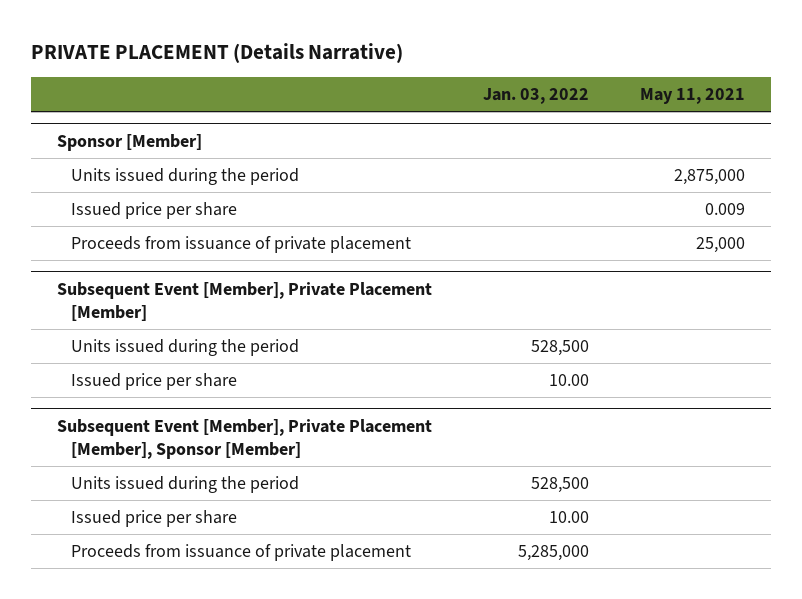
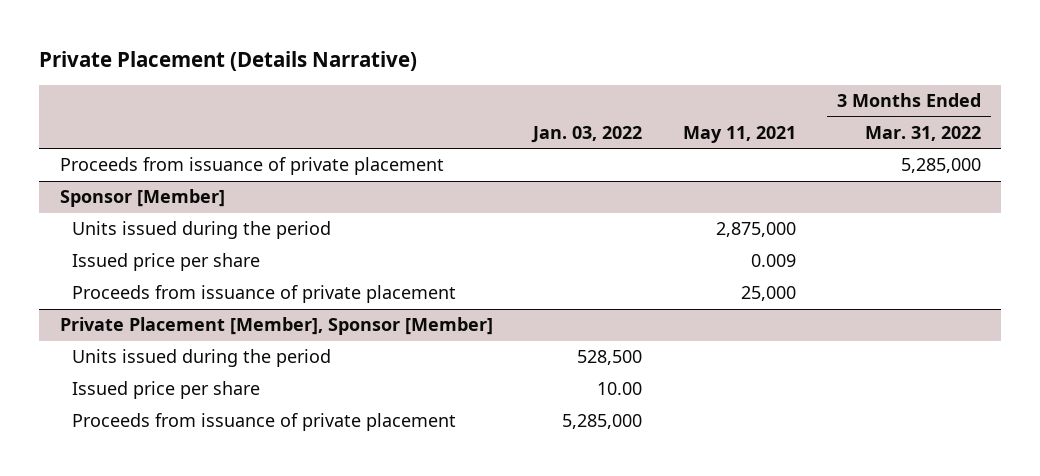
- PRIVATE PLACEMENT (Details Narrative)
+ Private Placement (Details Narrative)
- | Jan. 03, 2022 | May 11, 2021
+ | Jan. 03, 2022 | May 11, 2021 | 3 Months Ended Mar. 31, 2022
+ Proceeds from issuance of private placement | | | 5,285,000
- Subsequent Event [Member], Private Placement [Member]
- Units issued during the period | 528,500 |
- Issued price per share | 10.00 |
- Subsequent Event [Member], Private Placement [Member], Sponsor [Member]
+ Private Placement [Member], Sponsor [Member]

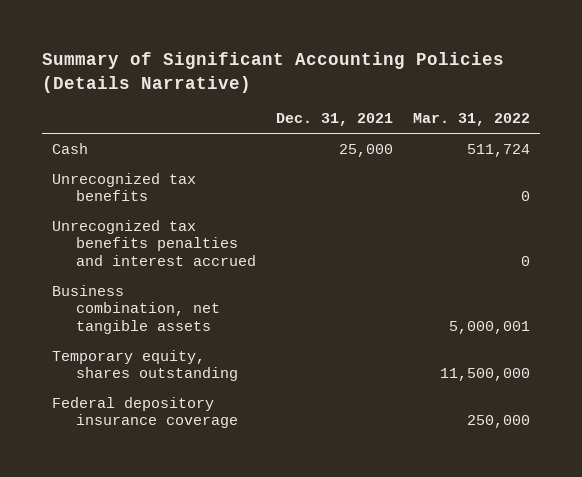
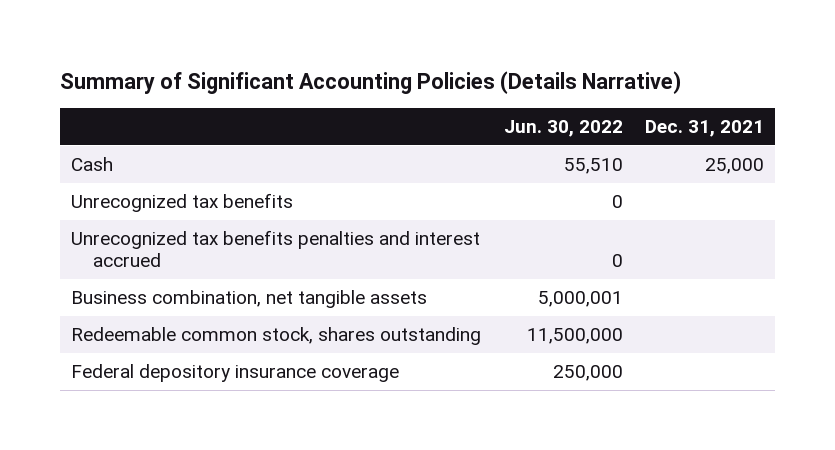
- | Dec. 31, 2021 | Mar. 31, 2022
+ | Jun. 30, 2022 | Dec. 31, 2021
- Temporary equity, shares outstanding | | 11,500,000
+ Redeemable common stock, shares outstanding | 11,500,000 |

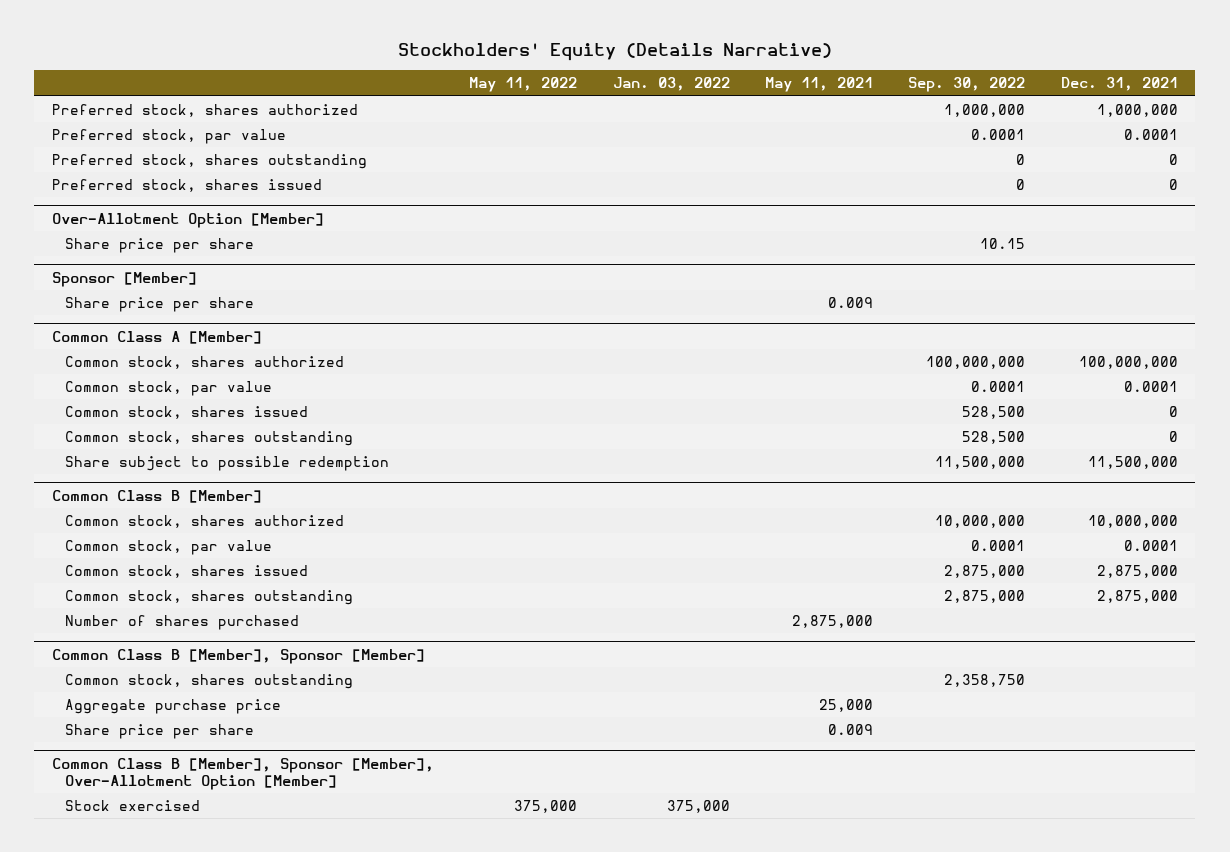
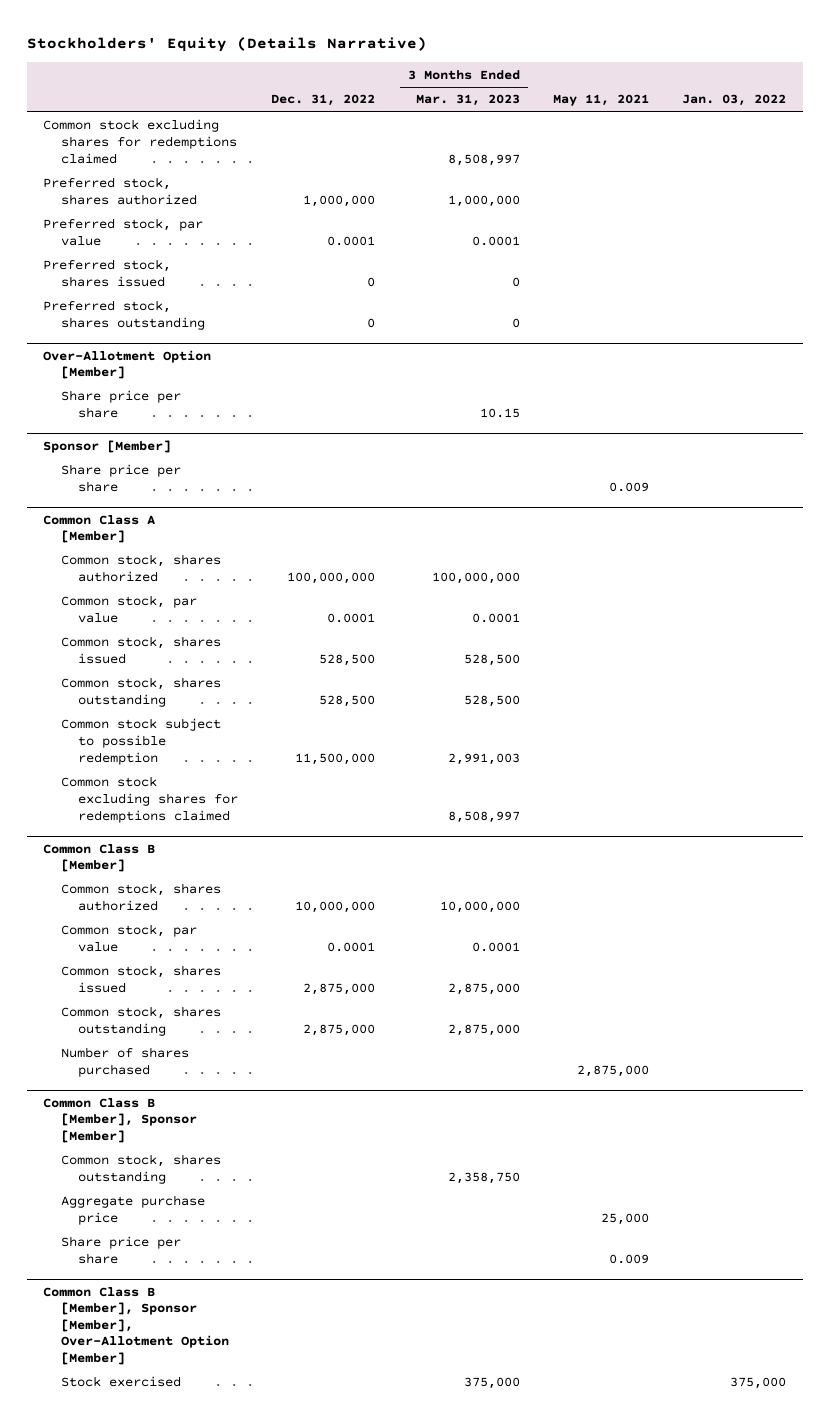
- | May 11, 2022 | Jan. 03, 2022 | May 11, 2021 | Sep. 30, 2022 | Dec. 31, 2021
+ | Dec. 31, 2022 | 3 Months Ended Mar. 31, 2023 | May 11, 2021 | Jan. 03, 2022
+ Common stock excluding shares for redemptions claimed | | 8,508,997 | |
moved down: Preferred stock, shares outstanding | 0 | 0 | |
@ Common Class A [Member]
- Share subject to possible redemption | | | | 11,500,000 | 11,500,000
+ Common stock subject to possible redemption | 11,500,000 | 2,991,003 | |
+ Common stock excluding shares for redemptions claimed | | 8,508,997 | |

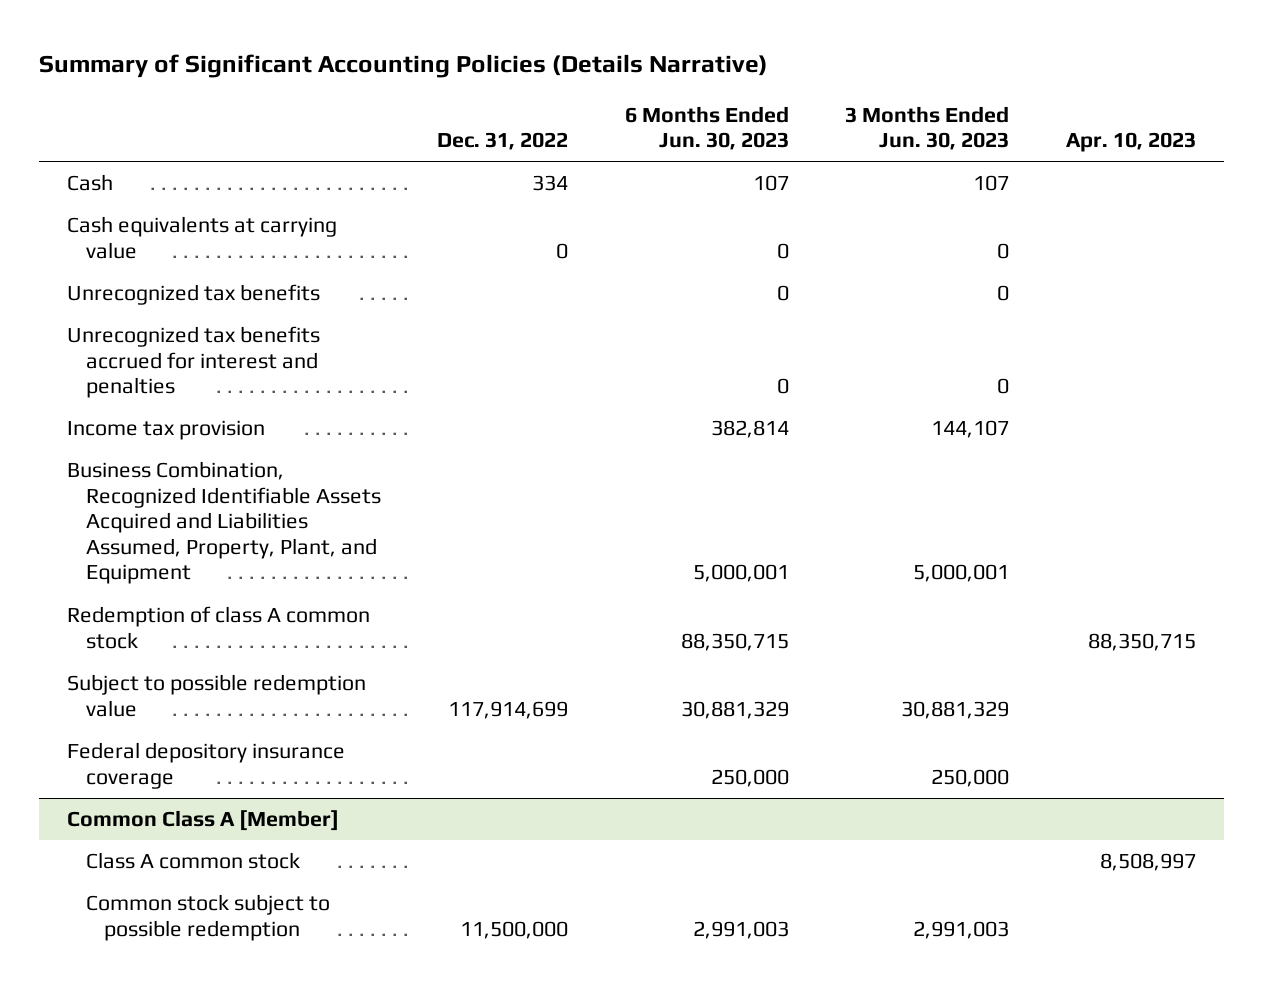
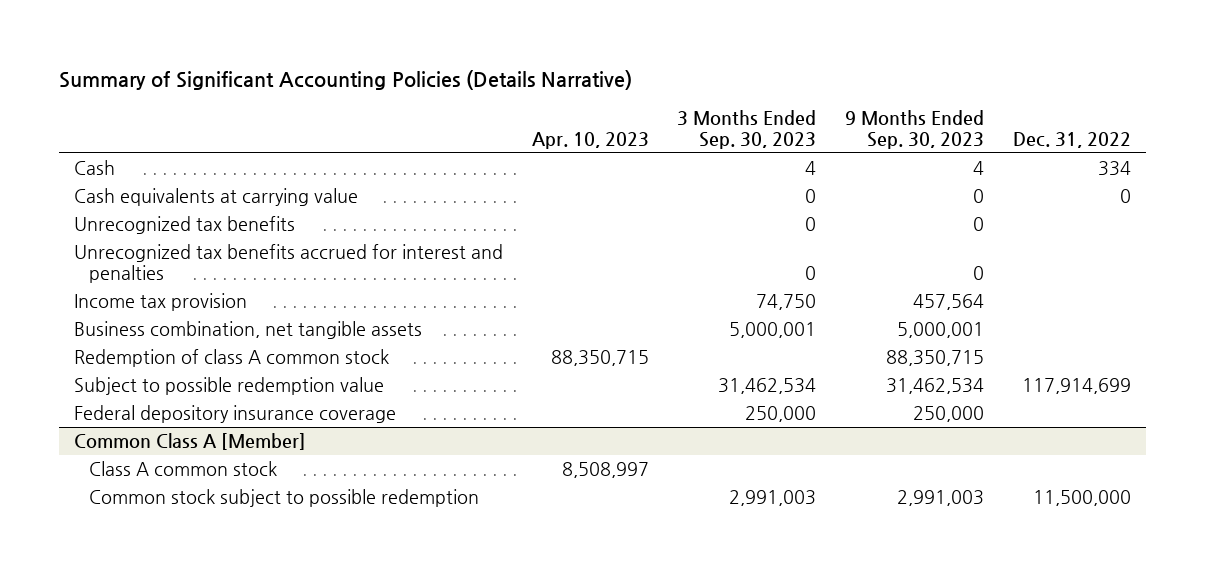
- | Dec. 31, 2022 | 6 Months Ended Jun. 30, 2023 | 3 Months Ended Jun. 30, 2023 | Apr. 10, 2023
+ | Apr. 10, 2023 | 3 Months Ended Sep. 30, 2023 | 9 Months Ended Sep. 30, 2023 | Dec. 31, 2022
- Business Combination, Recognized Identifiable Assets Acquired and Liabilities Assumed, Property, Plant, and Equipment | | 5,000,001 | 5,000,001 |
+ Business combination, net tangible assets | | 5,000,001 | 5,000,001 |

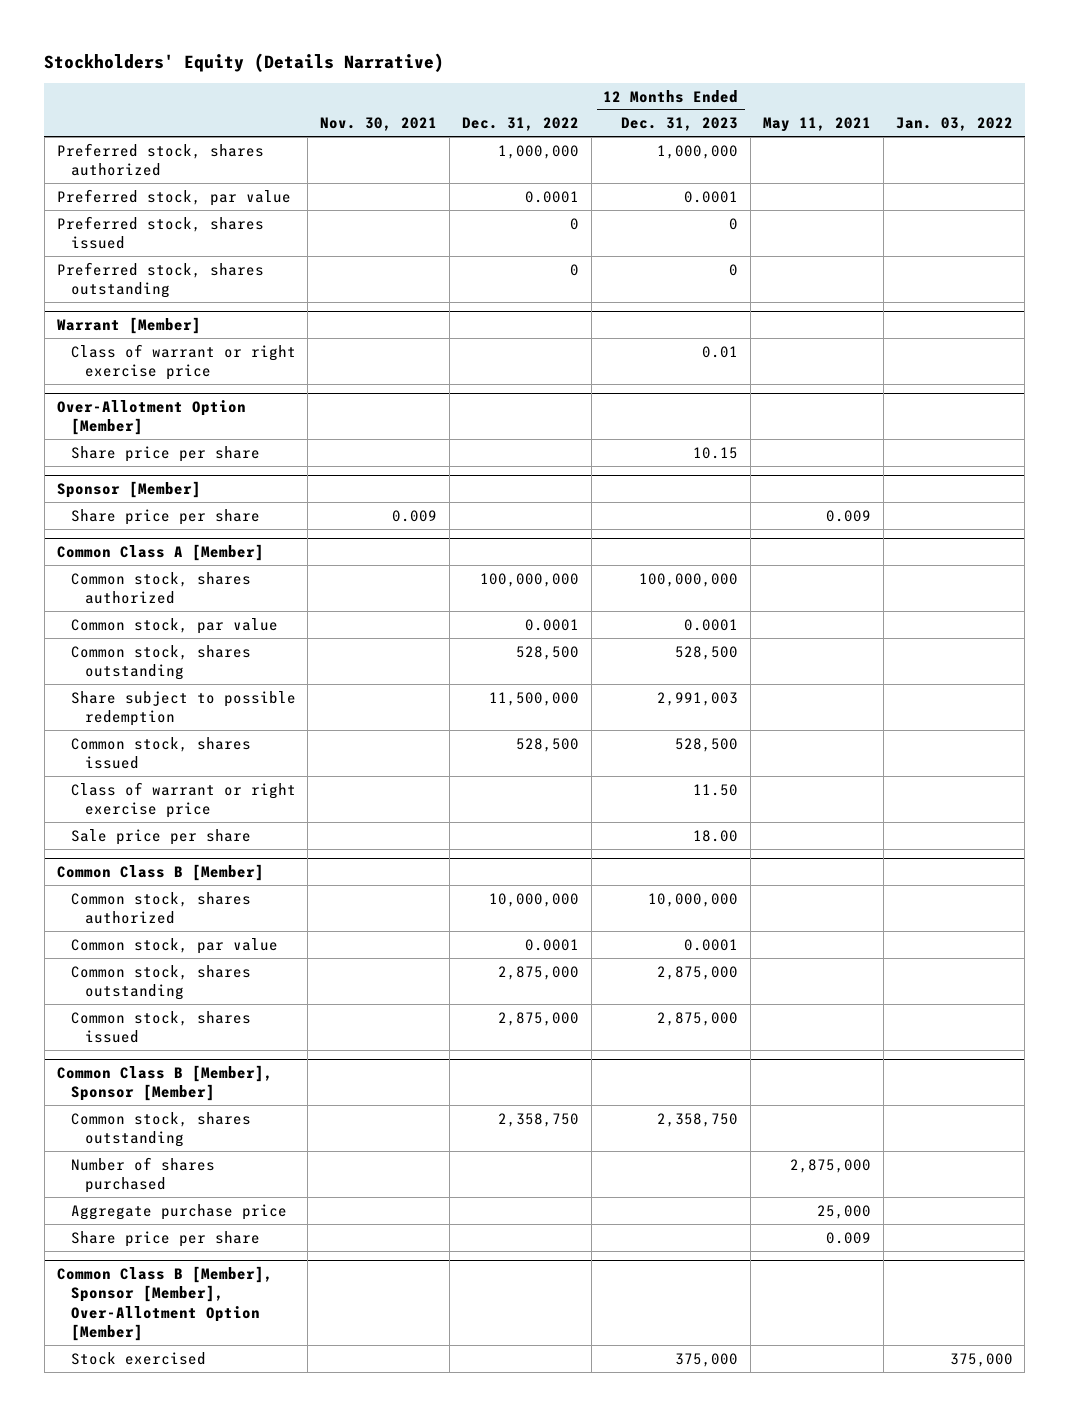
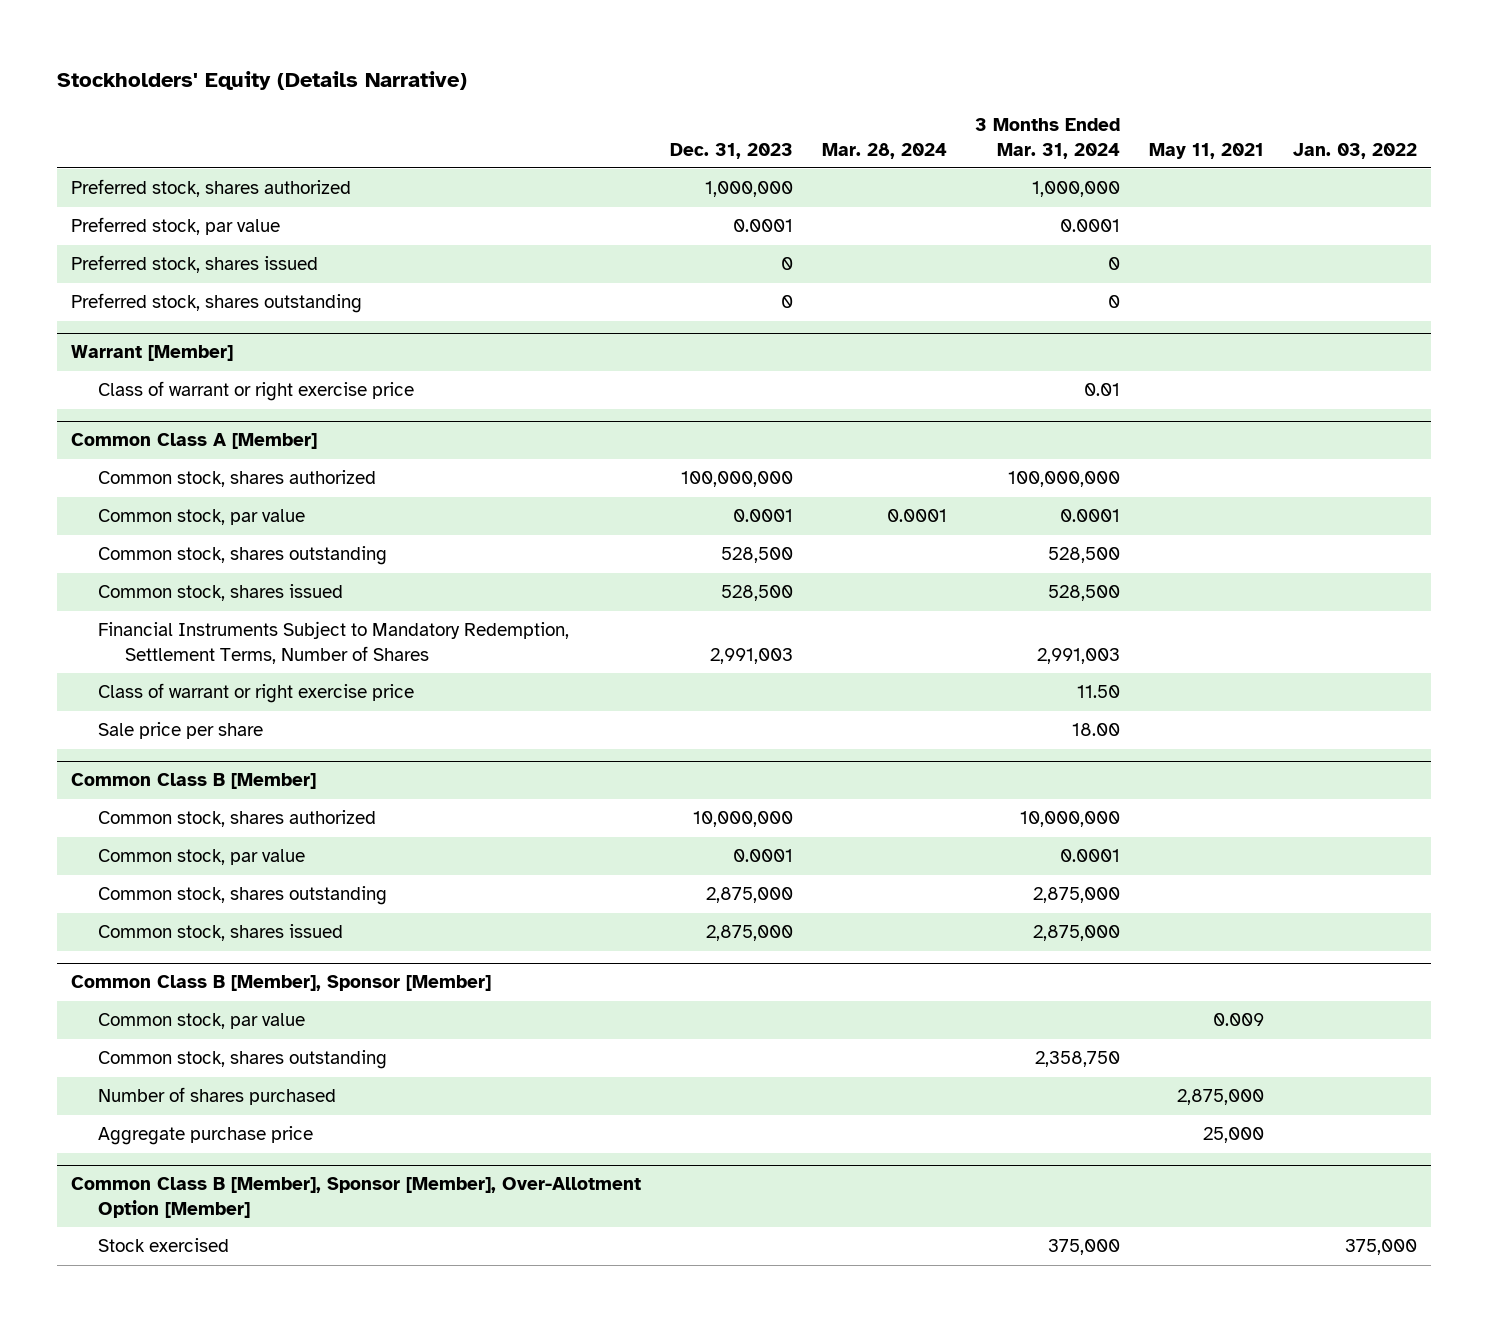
- | Nov. 30, 2021 | Dec. 31, 2022 | 12 Months Ended Dec. 31, 2023 | May 11, 2021 | Jan. 03, 2022
+ | Dec. 31, 2023 | Mar. 28, 2024 | 3 Months Ended Mar. 31, 2024 | May 11, 2021 | Jan. 03, 2022
- Over-Allotment Option [Member]
- Share price per share | | | 10.15 | |
- Sponsor [Member]
- Share price per share | 0.009 | | | 0.009 |
@ Common Class A [Member]
- Share subject to possible redemption | | 11,500,000 | 2,991,003 | |
+ Financial Instruments Subject to Mandatory Redemption, Settlement Terms, Number of Shares | 2,991,003 | | 2,991,003 | |
@ Common Class B [Member], Sponsor [Member]
+ Common stock, par value | | | | 0.009 |
- Share price per share | | | | 0.009 |

